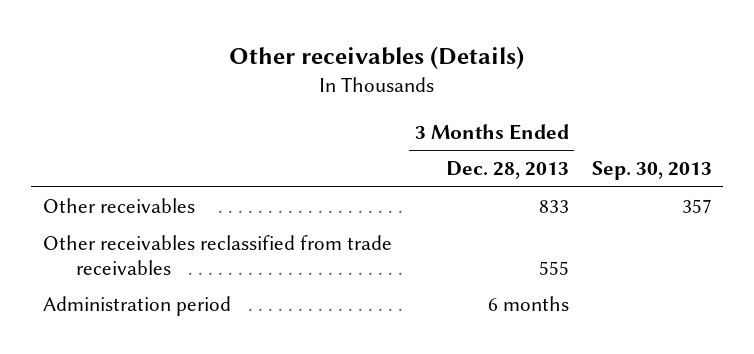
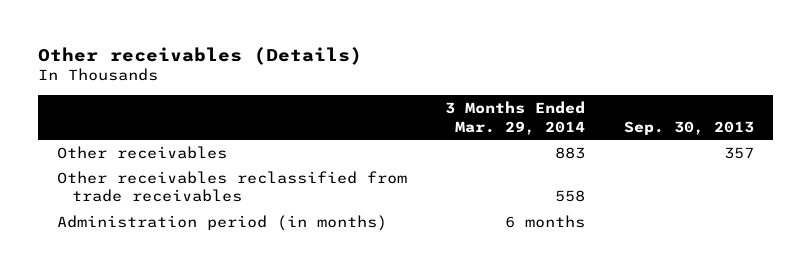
- | 3 Months Ended Dec. 28, 2013 | Sep. 30, 2013
+ | 3 Months Ended Mar. 29, 2014 | Sep. 30, 2013
- Administration period | 6 months |
+ Administration period (in months) | 6 months |

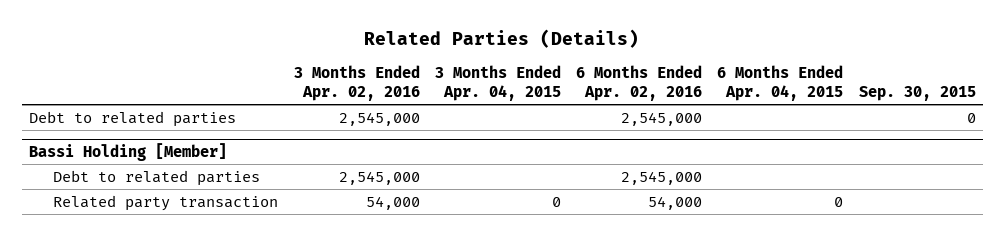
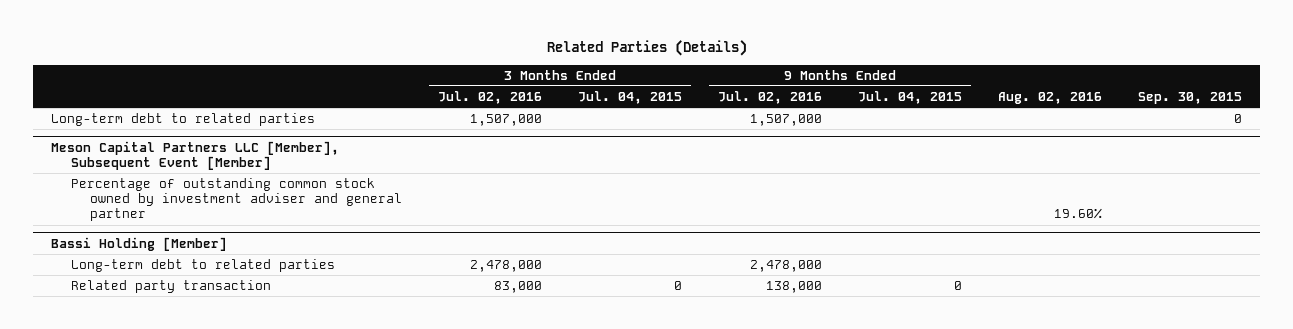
- | 3 Months Ended Apr. 02, 2016 | 3 Months Ended Apr. 04, 2015 | 6 Months Ended Apr. 02, 2016 | 6 Months Ended Apr. 04, 2015 | Sep. 30, 2015
+ | 3 Months Ended Jul. 02, 2016 | 3 Months Ended Jul. 04, 2015 | 9 Months Ended Jul. 02, 2016 | 9 Months Ended Jul. 04, 2015 | Aug. 02, 2016 | Sep. 30, 2015
- Debt to related parties | 2,545,000 | | 2,545,000 | | 0
+ Long-term debt to related parties | 1,507,000 | | 1,507,000 | | | 0
+ Meson Capital Partners LLC [Member], Subsequent Event [Member]
+ Percentage of outstanding common stock owned by investment adviser and general partner | | | | | 19.60% |
@ Bassi Holding [Member]
- Debt to related parties | 2,545,000 | | 2,545,000 | |
+ Long-term debt to related parties | 2,478,000 | | 2,478,000 | | |

